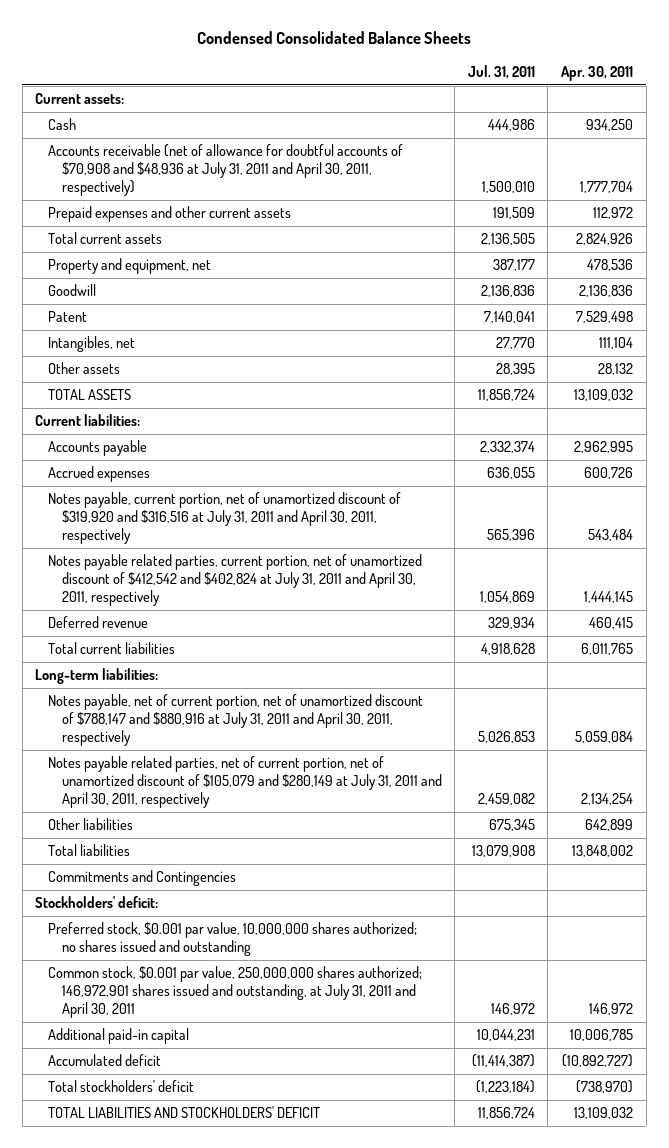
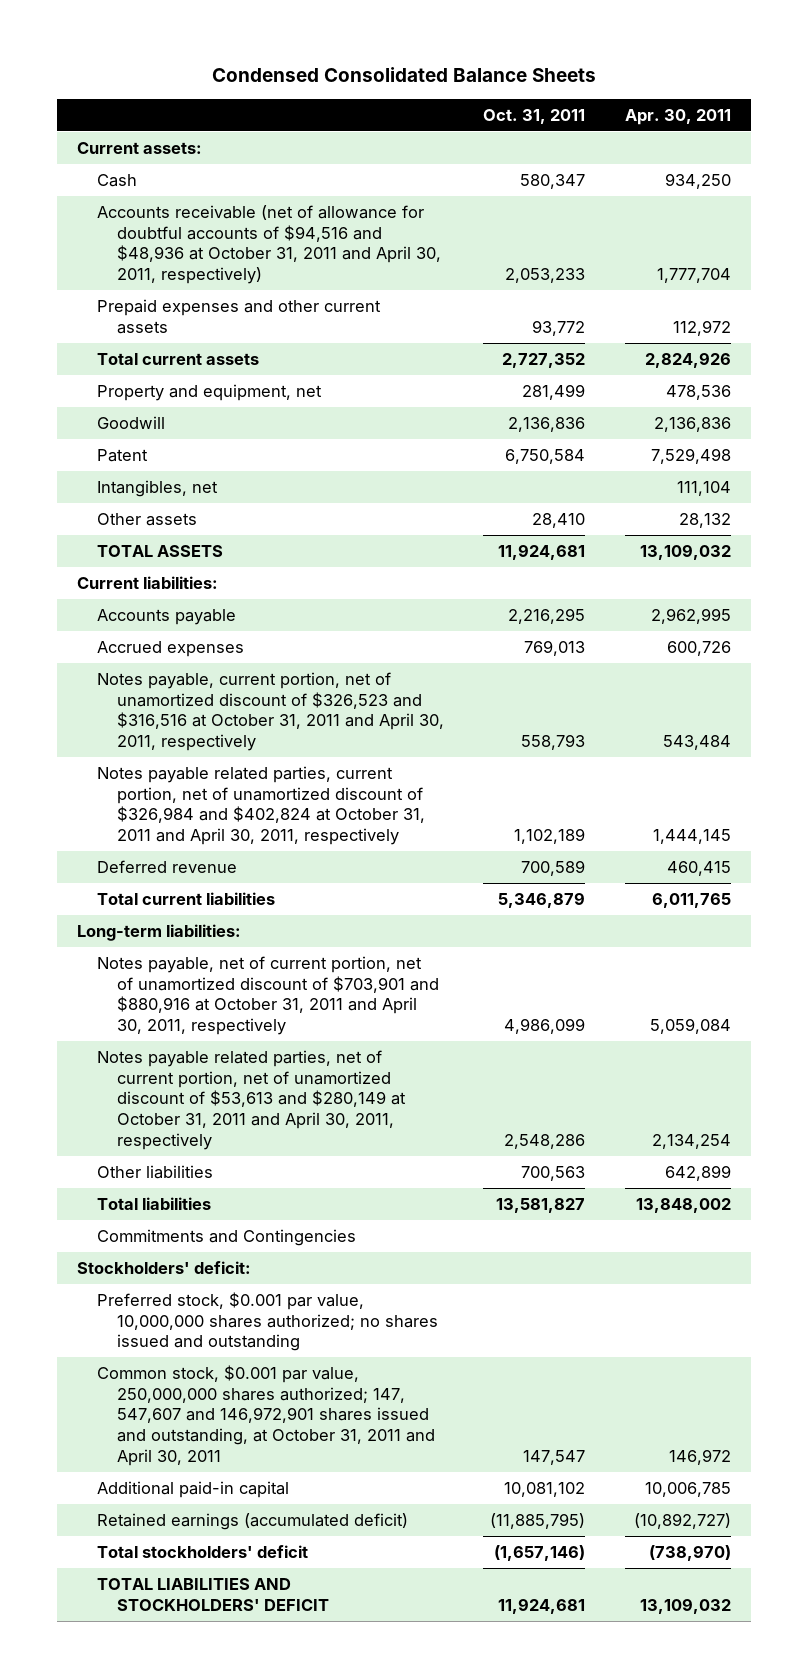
- | Jul. 31, 2011 | Apr. 30, 2011
+ | Oct. 31, 2011 | Apr. 30, 2011
- Accounts receivable (net of allowance for doubtful accounts of $70,908 and $48,936 at July 31, 2011 and April 30, 2011, respectively) | 1,500,010 | 1,777,704
+ Accounts receivable (net of allowance for doubtful accounts of $94,516 and $48,936 at October 31, 2011 and April 30, 2011, respectively) | 2,053,233 | 1,777,704
- Notes payable, current portion, net of unamortized discount of $319,920 and $316,516 at July 31, 2011 and April 30, 2011, respectively | 565,396 | 543,484
- Notes payable related parties, current portion, net of unamortized discount of $412,542 and $402,824 at July 31, 2011 and April 30, 2011, respectively | 1,054,869 | 1,444,145
+ Notes payable, current portion, net of unamortized discount of $326,523 and $316,516 at October 31, 2011 and April 30, 2011, respectively | 558,793 | 543,484
+ Notes payable related parties, current portion, net of unamortized discount of $326,984 and $402,824 at October 31, 2011 and April 30, 2011, respectively | 1,102,189 | 1,444,145
- Notes payable, net of current portion, net of unamortized discount of $788,147 and $880,916 at July 31, 2011 and April 30, 2011, respectively | 5,026,853 | 5,059,084
- Notes payable related parties, net of current portion, net of unamortized discount of $105,079 and $280,149 at July 31, 2011 and April 30, 2011, respectively | 2,459,082 | 2,134,254
+ Notes payable, net of current portion, net of unamortized discount of $703,901 and $880,916 at October 31, 2011 and April 30, 2011, respectively | 4,986,099 | 5,059,084
+ Notes payable related parties, net of current portion, net of unamortized discount of $53,613 and $280,149 at October 31, 2011 and April 30, 2011, respectively | 2,548,286 | 2,134,254
- Common stock, $0.001 par value, 250,000,000 shares authorized; 146,972,901 shares issued and outstanding, at July 31, 2011 and April 30, 2011 | 146,972 | 146,972
+ Common stock, $0.001 par value, 250,000,000 shares authorized; 147, 547,607 and 146,972,901 shares issued and outstanding, at October 31, 2011 and April 30, 2011 | 147,547 | 146,972
- Accumulated deficit | (11,414,387) | (10,892,727)
+ Retained earnings (accumulated deficit) | (11,885,795) | (10,892,727)

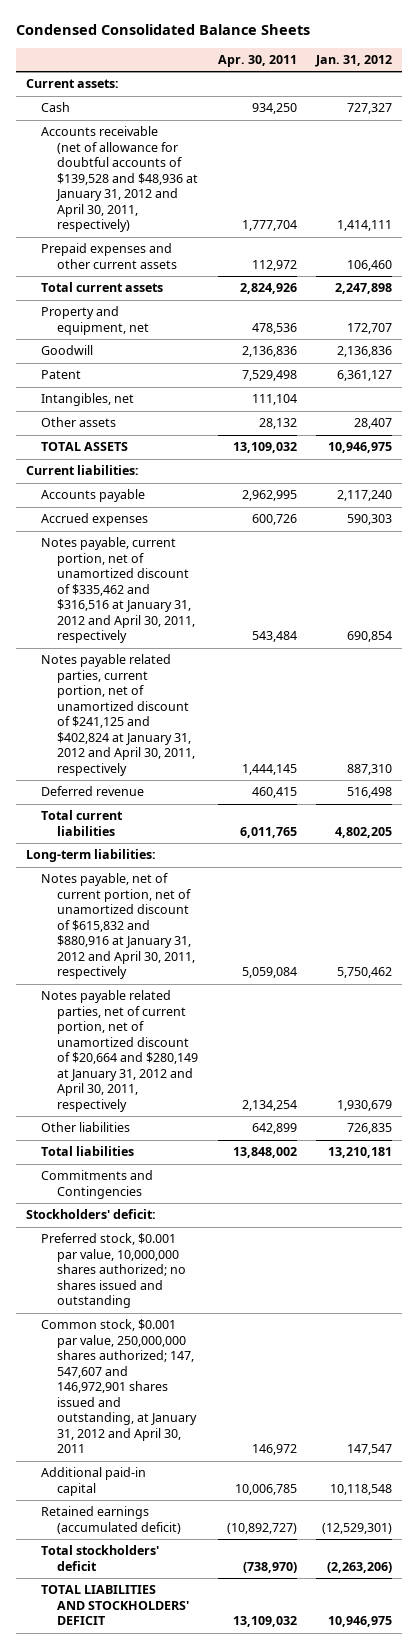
- | Oct. 31, 2011 | Apr. 30, 2011
+ | Apr. 30, 2011 | Jan. 31, 2012
- Accounts receivable (net of allowance for doubtful accounts of $94,516 and $48,936 at October 31, 2011 and April 30, 2011, respectively) | 2,053,233 | 1,777,704
+ Accounts receivable (net of allowance for doubtful accounts of $139,528 and $48,936 at January 31, 2012 and April 30, 2011, respectively) | 1,777,704 | 1,414,111
- Notes payable, current portion, net of unamortized discount of $326,523 and $316,516 at October 31, 2011 and April 30, 2011, respectively | 558,793 | 543,484
- Notes payable related parties, current portion, net of unamortized discount of $326,984 and $402,824 at October 31, 2011 and April 30, 2011, respectively | 1,102,189 | 1,444,145
+ Notes payable, current portion, net of unamortized discount of $335,462 and $316,516 at January 31, 2012 and April 30, 2011, respectively | 543,484 | 690,854
+ Notes payable related parties, current portion, net of unamortized discount of $241,125 and $402,824 at January 31, 2012 and April 30, 2011, respectively | 1,444,145 | 887,310
- Notes payable, net of current portion, net of unamortized discount of $703,901 and $880,916 at October 31, 2011 and April 30, 2011, respectively | 4,986,099 | 5,059,084
- Notes payable related parties, net of current portion, net of unamortized discount of $53,613 and $280,149 at October 31, 2011 and April 30, 2011, respectively | 2,548,286 | 2,134,254
+ Notes payable, net of current portion, net of unamortized discount of $615,832 and $880,916 at January 31, 2012 and April 30, 2011, respectively | 5,059,084 | 5,750,462
+ Notes payable related parties, net of current portion, net of unamortized discount of $20,664 and $280,149 at January 31, 2012 and April 30, 2011, respectively | 2,134,254 | 1,930,679
- Common stock, $0.001 par value, 250,000,000 shares authorized; 147, 547,607 and 146,972,901 shares issued and outstanding, at October 31, 2011 and April 30, 2011 | 147,547 | 146,972
+ Common stock, $0.001 par value, 250,000,000 shares authorized; 147, 547,607 and 146,972,901 shares issued and outstanding, at January 31, 2012 and April 30, 2011 | 146,972 | 147,547

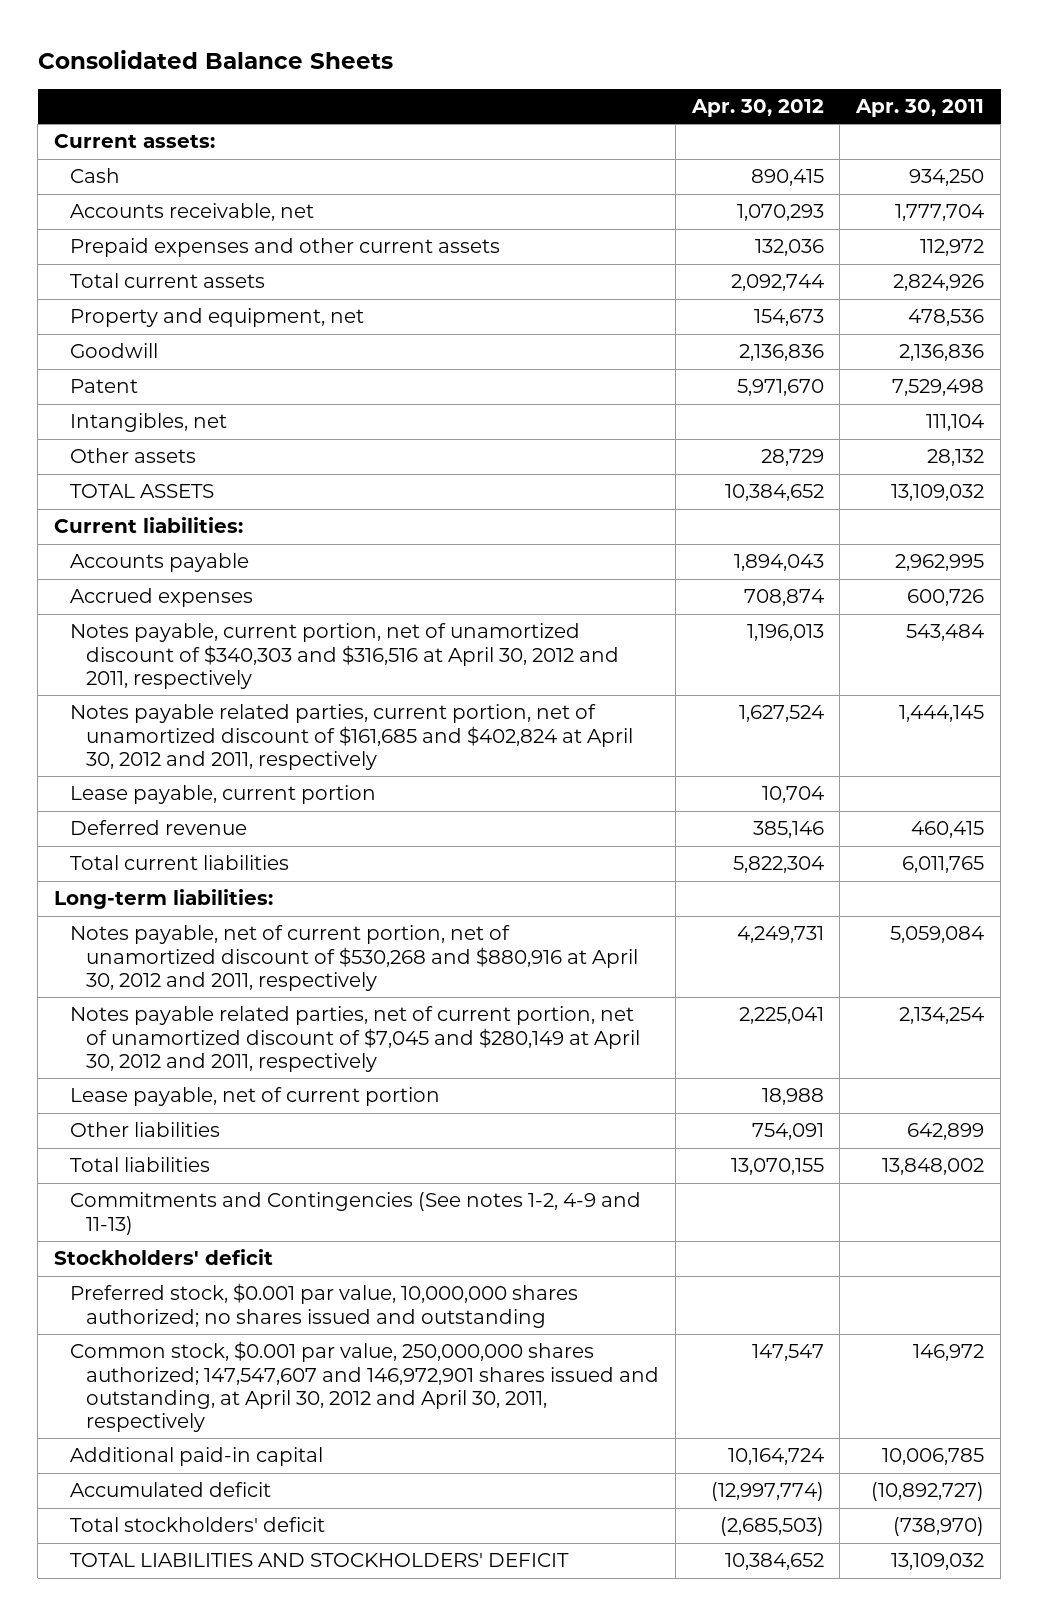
- Condensed Consolidated Balance Sheets
+ Consolidated Balance Sheets
- | Apr. 30, 2011 | Jan. 31, 2012
+ | Apr. 30, 2012 | Apr. 30, 2011
- Accounts receivable (net of allowance for doubtful accounts of $139,528 and $48,936 at January 31, 2012 and April 30, 2011, respectively) | 1,777,704 | 1,414,111
+ Accounts receivable, net | 1,070,293 | 1,777,704
- Notes payable, current portion, net of unamortized discount of $335,462 and $316,516 at January 31, 2012 and April 30, 2011, respectively | 543,484 | 690,854
- Notes payable related parties, current portion, net of unamortized discount of $241,125 and $402,824 at January 31, 2012 and April 30, 2011, respectively | 1,444,145 | 887,310
+ Notes payable, current portion, net of unamortized discount of $340,303 and $316,516 at April 30, 2012 and 2011, respectively | 1,196,013 | 543,484
+ Notes payable related parties, current portion, net of unamortized discount of $161,685 and $402,824 at April 30, 2012 and 2011, respectively | 1,627,524 | 1,444,145
+ Lease payable, current portion | 10,704 |
- Notes payable, net of current portion, net of unamortized discount of $615,832 and $880,916 at January 31, 2012 and April 30, 2011, respectively | 5,059,084 | 5,750,462
- Notes payable related parties, net of current portion, net of unamortized discount of $20,664 and $280,149 at January 31, 2012 and April 30, 2011, respectively | 2,134,254 | 1,930,679
+ Notes payable, net of current portion, net of unamortized discount of $530,268 and $880,916 at April 30, 2012 and 2011, respectively | 4,249,731 | 5,059,084
+ Notes payable related parties, net of current portion, net of unamortized discount of $7,045 and $280,149 at April 30, 2012 and 2011, respectively | 2,225,041 | 2,134,254
+ Lease payable, net of current portion | 18,988 |
- Commitments and Contingencies
- Stockholders' deficit:
+ Commitments and Contingencies (See notes 1-2, 4-9 and 11-13)
+ Stockholders' deficit
- Common stock, $0.001 par value, 250,000,000 shares authorized; 147, 547,607 and 146,972,901 shares issued and outstanding, at January 31, 2012 and April 30, 2011 | 146,972 | 147,547
+ Common stock, $0.001 par value, 250,000,000 shares authorized; 147,547,607 and 146,972,901 shares issued and outstanding, at April 30, 2012 and April 30, 2011, respectively | 147,547 | 146,972
- Retained earnings (accumulated deficit) | (10,892,727) | (12,529,301)
+ Accumulated deficit | (12,997,774) | (10,892,727)

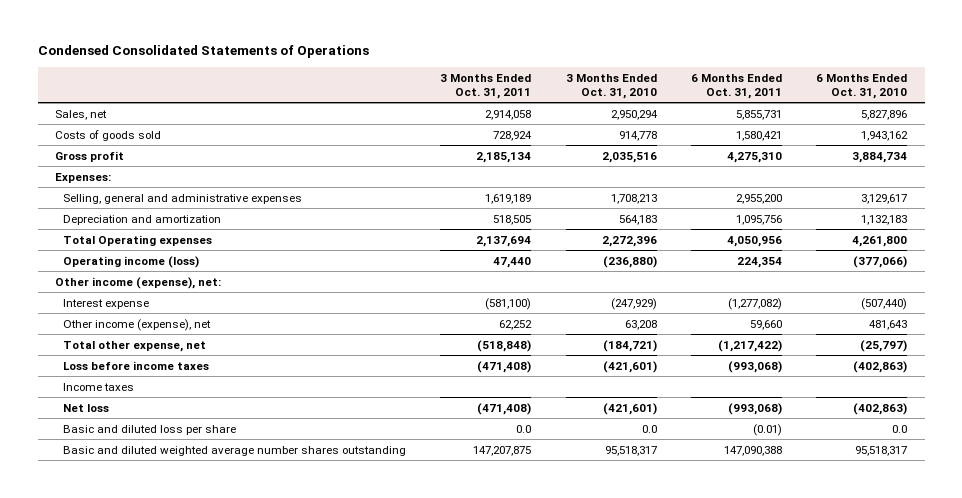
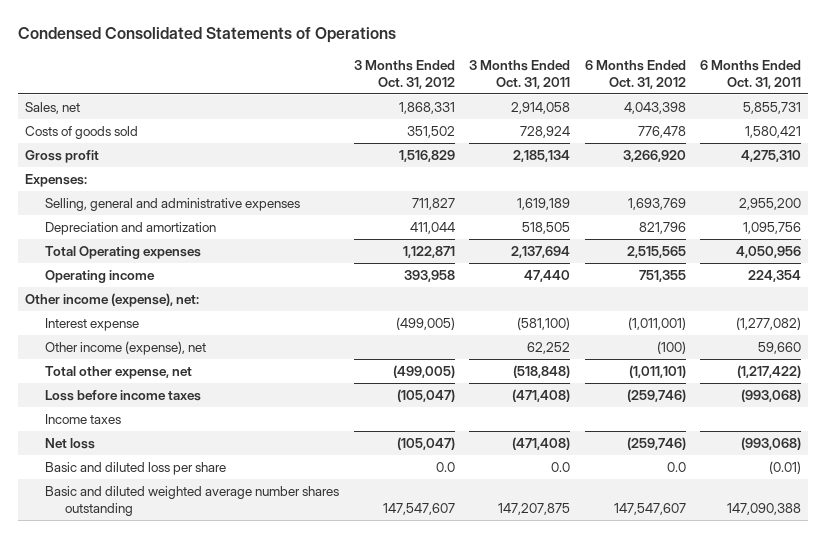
- | 3 Months Ended Oct. 31, 2011 | 3 Months Ended Oct. 31, 2010 | 6 Months Ended Oct. 31, 2011 | 6 Months Ended Oct. 31, 2010
+ | 3 Months Ended Oct. 31, 2012 | 3 Months Ended Oct. 31, 2011 | 6 Months Ended Oct. 31, 2012 | 6 Months Ended Oct. 31, 2011
- Operating income (loss) | 47,440 | (236,880) | 224,354 | (377,066)
+ Operating income | 393,958 | 47,440 | 751,355 | 224,354

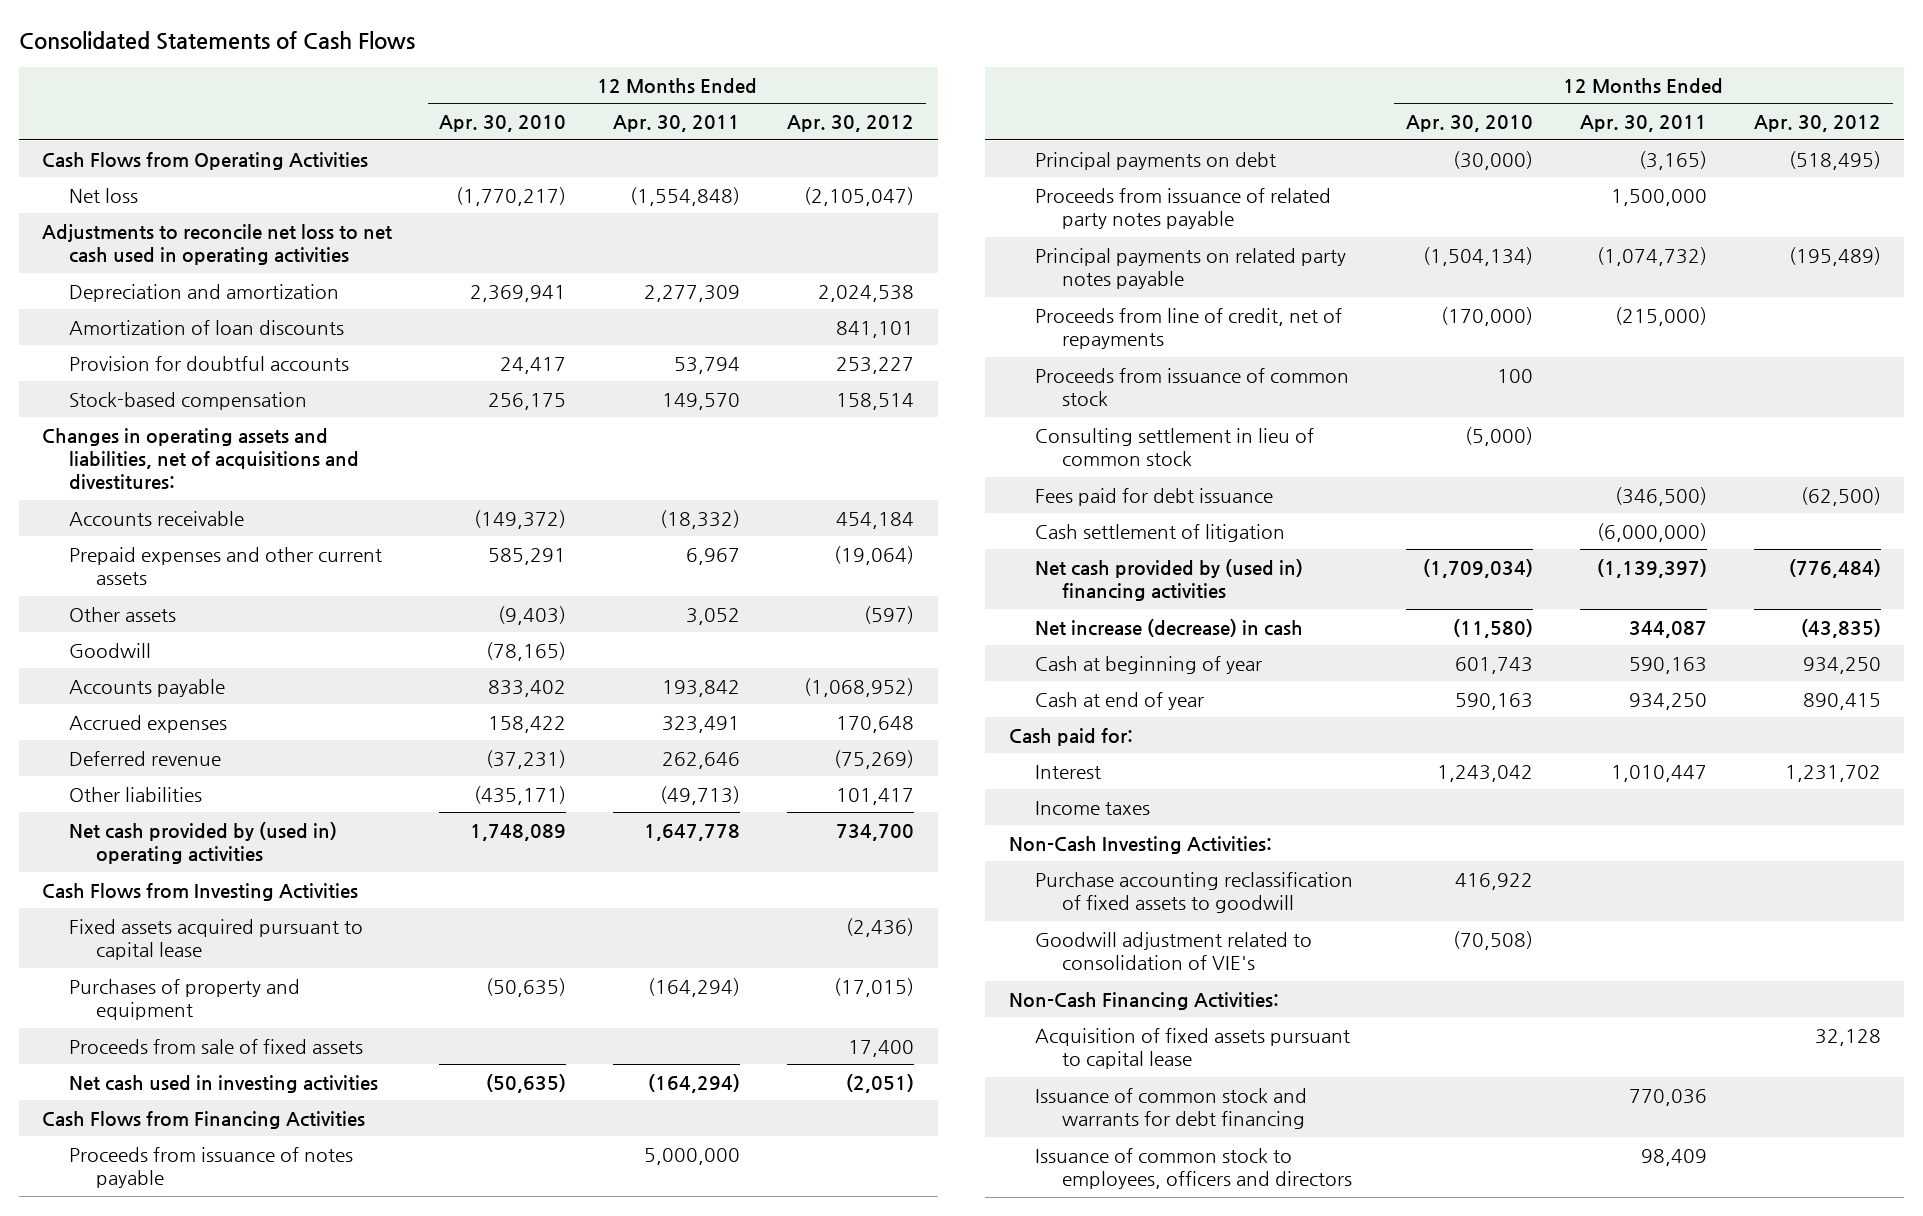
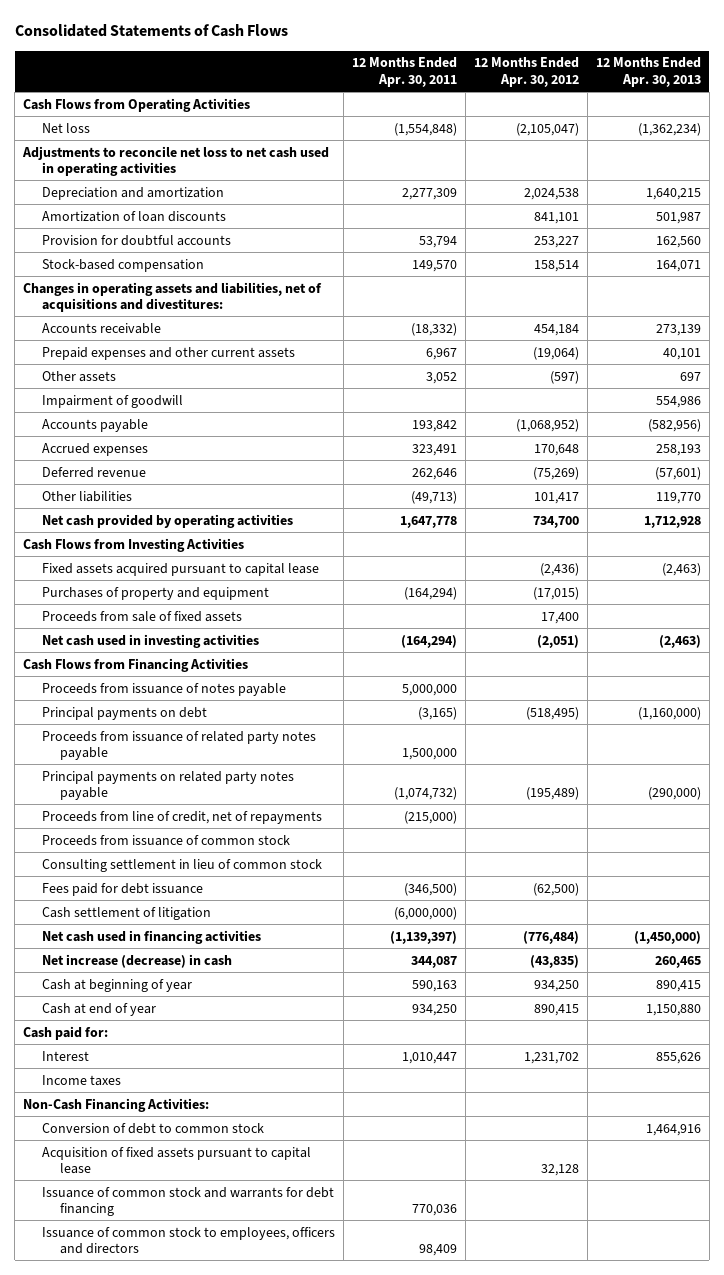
- | 12 Months Ended Apr. 30, 2010 | 12 Months Ended Apr. 30, 2011 | 12 Months Ended Apr. 30, 2012
+ | 12 Months Ended Apr. 30, 2011 | 12 Months Ended Apr. 30, 2012 | 12 Months Ended Apr. 30, 2013
- Goodwill | (78,165) | |
+ Impairment of goodwill | | | 554,986
- Net cash provided by (used in) operating activities | 1,748,089 | 1,647,778 | 734,700
+ Net cash provided by operating activities | 1,647,778 | 734,700 | 1,712,928
- Net cash provided by (used in) financing activities | (1,709,034) | (1,139,397) | (776,484)
+ Net cash used in financing activities | (1,139,397) | (776,484) | (1,450,000)
- Non-Cash Investing Activities:
- Purchase accounting reclassification of fixed assets to goodwill | 416,922 | |
- Goodwill adjustment related to consolidation of VIE's | (70,508) | |
+ Conversion of debt to common stock | | | 1,464,916

